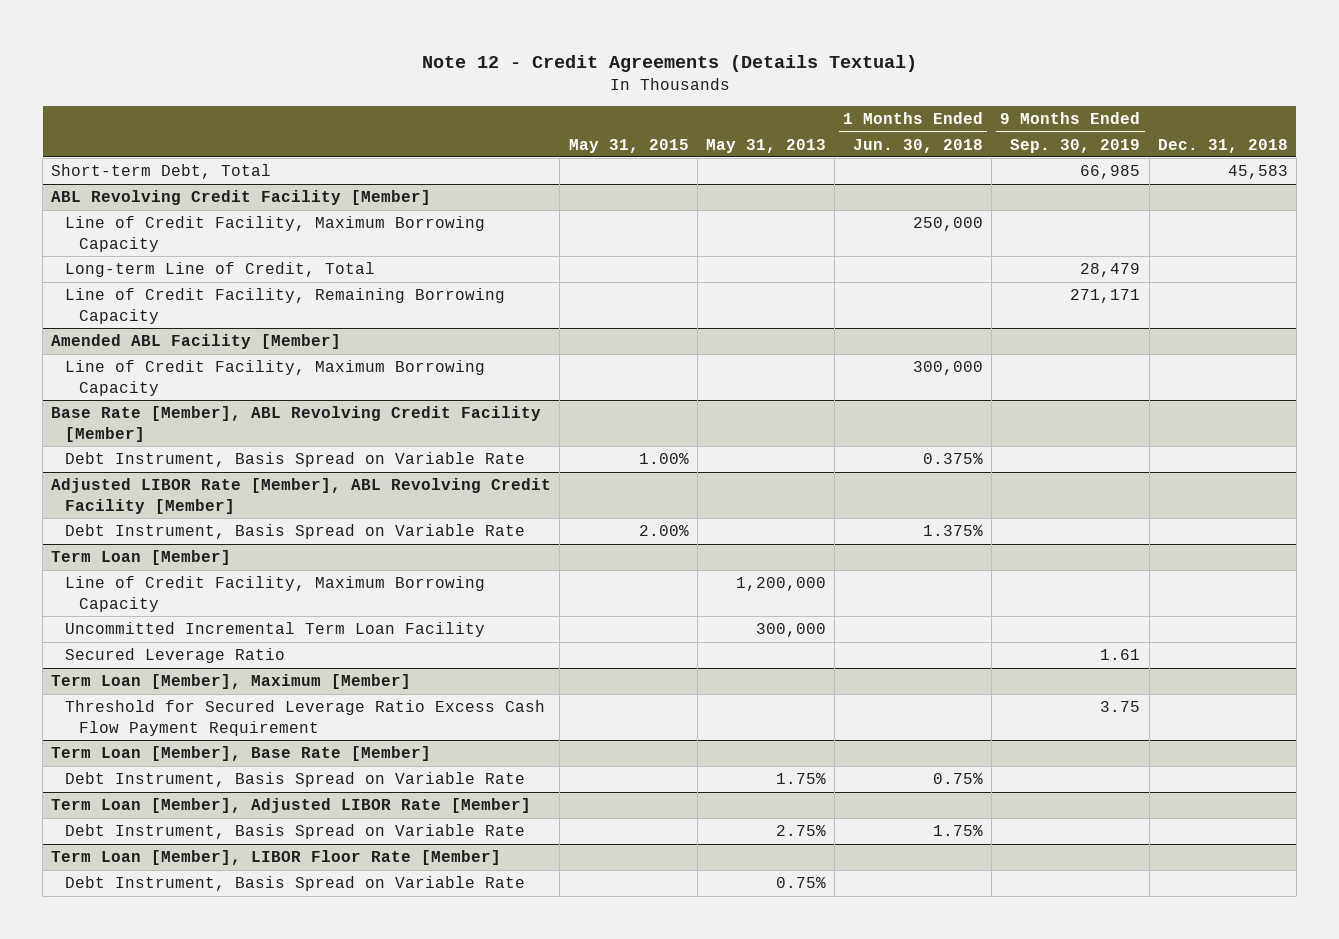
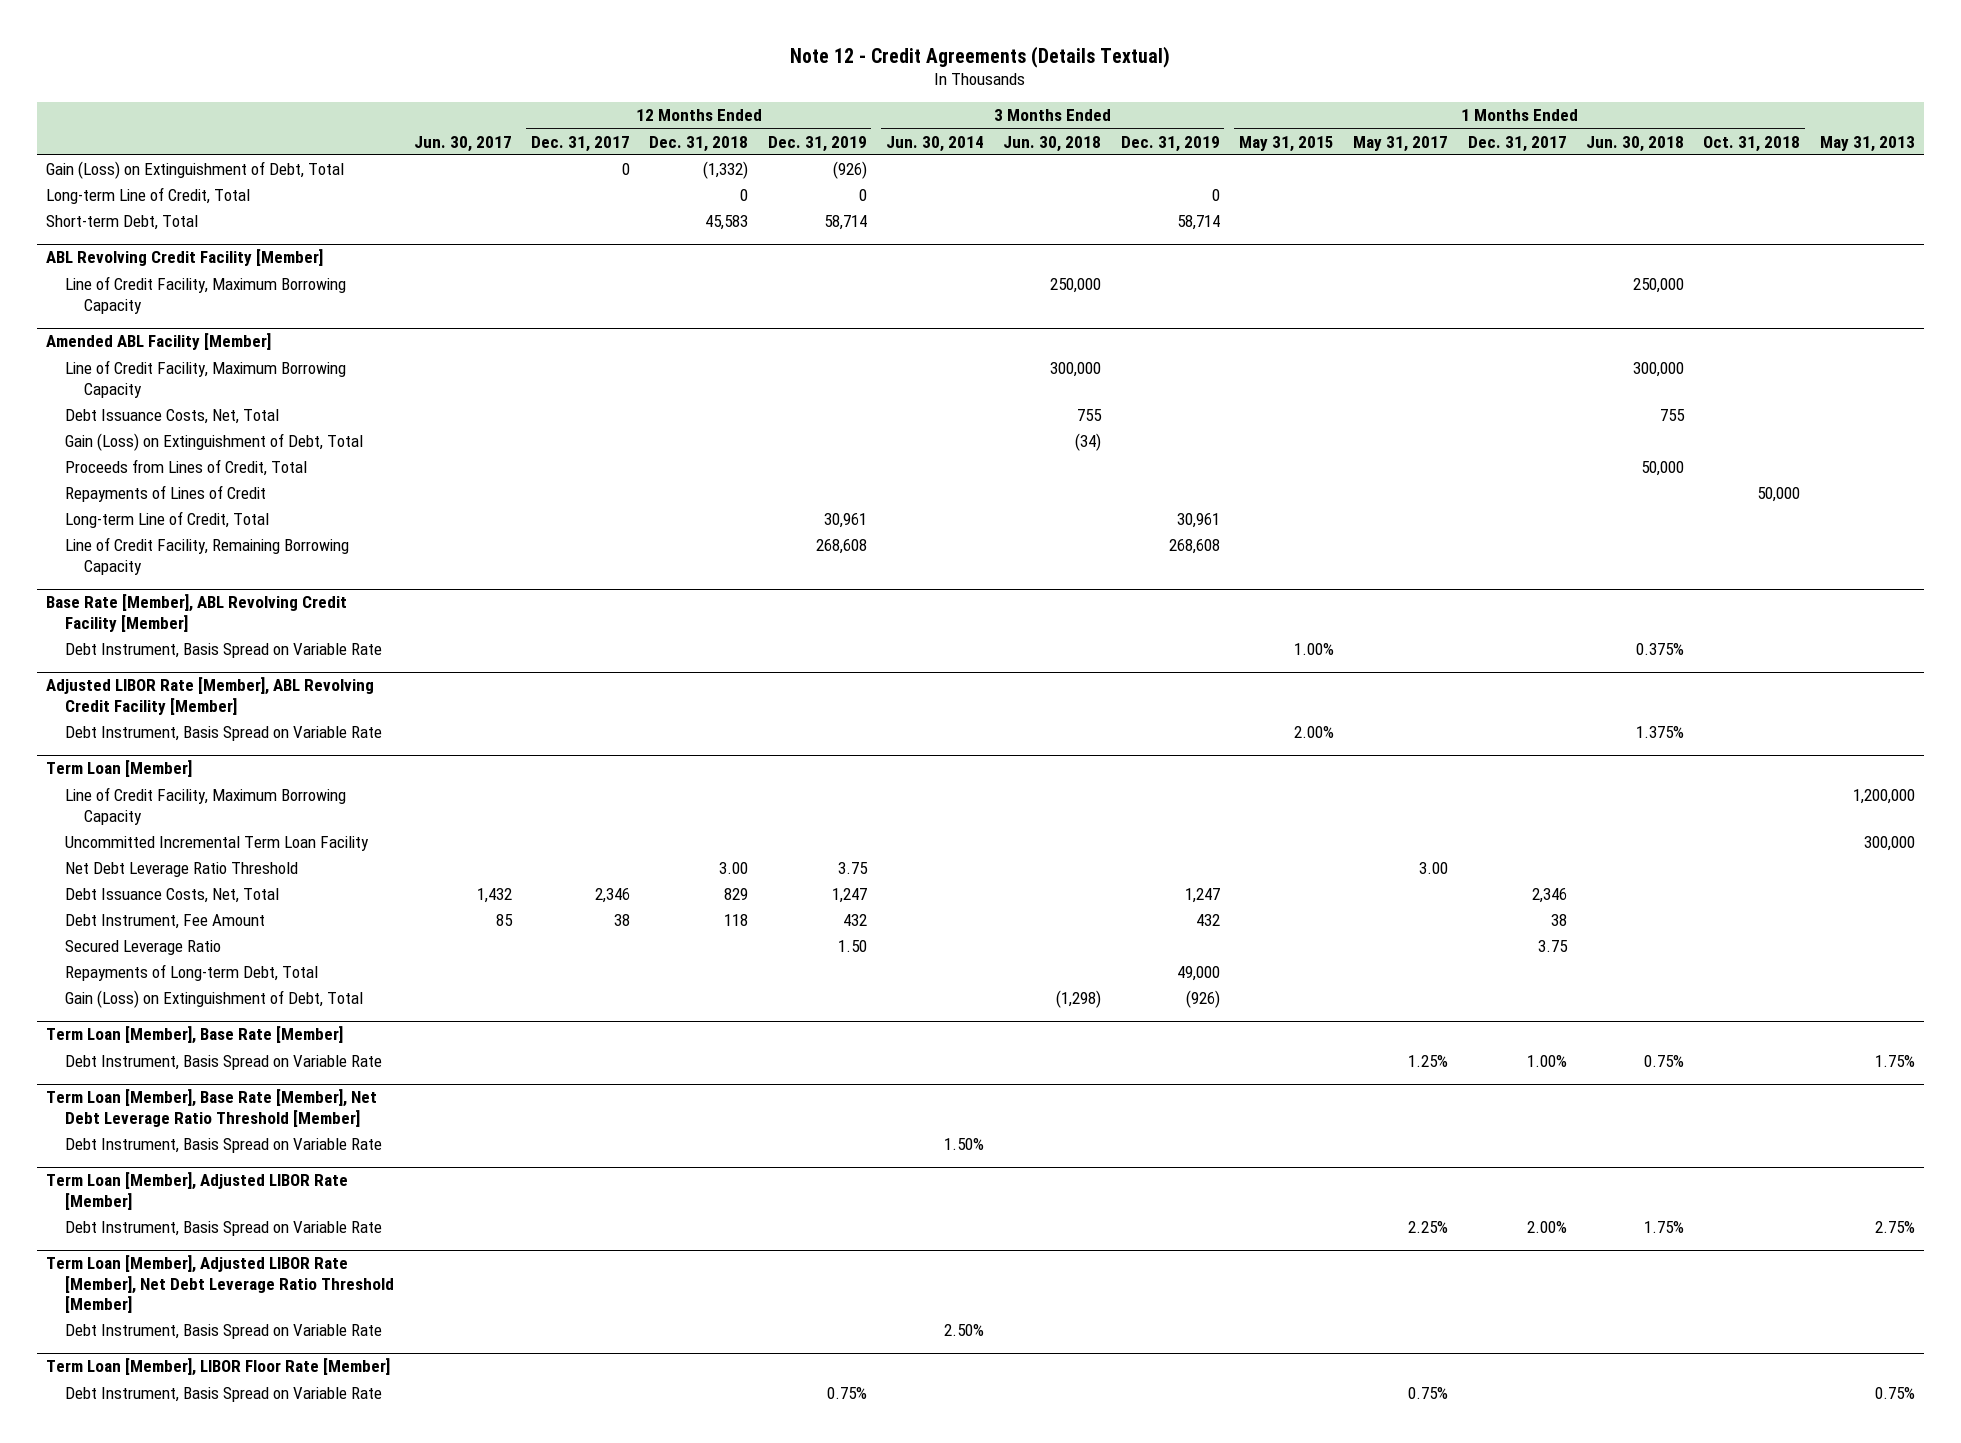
- | May 31, 2015 | May 31, 2013 | 1 Months Ended Jun. 30, 2018 | 9 Months Ended Sep. 30, 2019 | Dec. 31, 2018
+ | Jun. 30, 2017 | 12 Months Ended Dec. 31, 2017 | 12 Months Ended Dec. 31, 2018 | 12 Months Ended Dec. 31, 2019 | 3 Months Ended Jun. 30, 2014 | 3 Months Ended Jun. 30, 2018 | 3 Months Ended Dec. 31, 2019 | 1 Months Ended May 31, 2015 | 1 Months Ended May 31, 2017 | 1 Months Ended Dec. 31, 2017 | 1 Months Ended Jun. 30, 2018 | 1 Months Ended Oct. 31, 2018 | May 31, 2013
+ Gain (Loss) on Extinguishment of Debt, Total | | 0 | (1,332) | (926) | | | | | | | | |
+ Long-term Line of Credit, Total | | | 0 | 0 | | | 0 | | | | | |
@ ABL Revolving Credit Facility [Member]
- Long-term Line of Credit, Total | | | | 28,479 |
- Line of Credit Facility, Remaining Borrowing Capacity | | | | 271,171 |
@ Amended ABL Facility [Member]
+ Debt Issuance Costs, Net, Total | | | | | | 755 | | | | | 755 | |
+ Gain (Loss) on Extinguishment of Debt, Total | | | | | | (34) | | | | | | |
+ Proceeds from Lines of Credit, Total | | | | | | | | | | | 50,000 | |
+ Repayments of Lines of Credit | | | | | | | | | | | | 50,000 |
+ Long-term Line of Credit, Total | | | | 30,961 | | | 30,961 | | | | | |
+ Line of Credit Facility, Remaining Borrowing Capacity | | | | 268,608 | | | 268,608 | | | | | |
@ Term Loan [Member]
+ Net Debt Leverage Ratio Threshold | | | 3.00 | 3.75 | | | | | 3.00 | | | |
+ Debt Issuance Costs, Net, Total | 1,432 | 2,346 | 829 | 1,247 | | | 1,247 | | | 2,346 | | |
+ Debt Instrument, Fee Amount | 85 | 38 | 118 | 432 | | | 432 | | | 38 | | |
- Term Loan [Member], Maximum [Member]
- Threshold for Secured Leverage Ratio Excess Cash Flow Payment Requirement | | | | 3.75 |
@ Term Loan [Member]
+ Repayments of Long-term Debt, Total | | | | | | | 49,000 | | | | | |
+ Gain (Loss) on Extinguishment of Debt, Total | | | | | | (1,298) | (926) | | | | | |
+ Term Loan [Member], Base Rate [Member], Net Debt Leverage Ratio Threshold [Member]
+ Debt Instrument, Basis Spread on Variable Rate | | | | | 1.50% | | | | | | | |
+ Term Loan [Member], Adjusted LIBOR Rate [Member], Net Debt Leverage Ratio Threshold [Member]
+ Debt Instrument, Basis Spread on Variable Rate | | | | | 2.50% | | | | | | | |

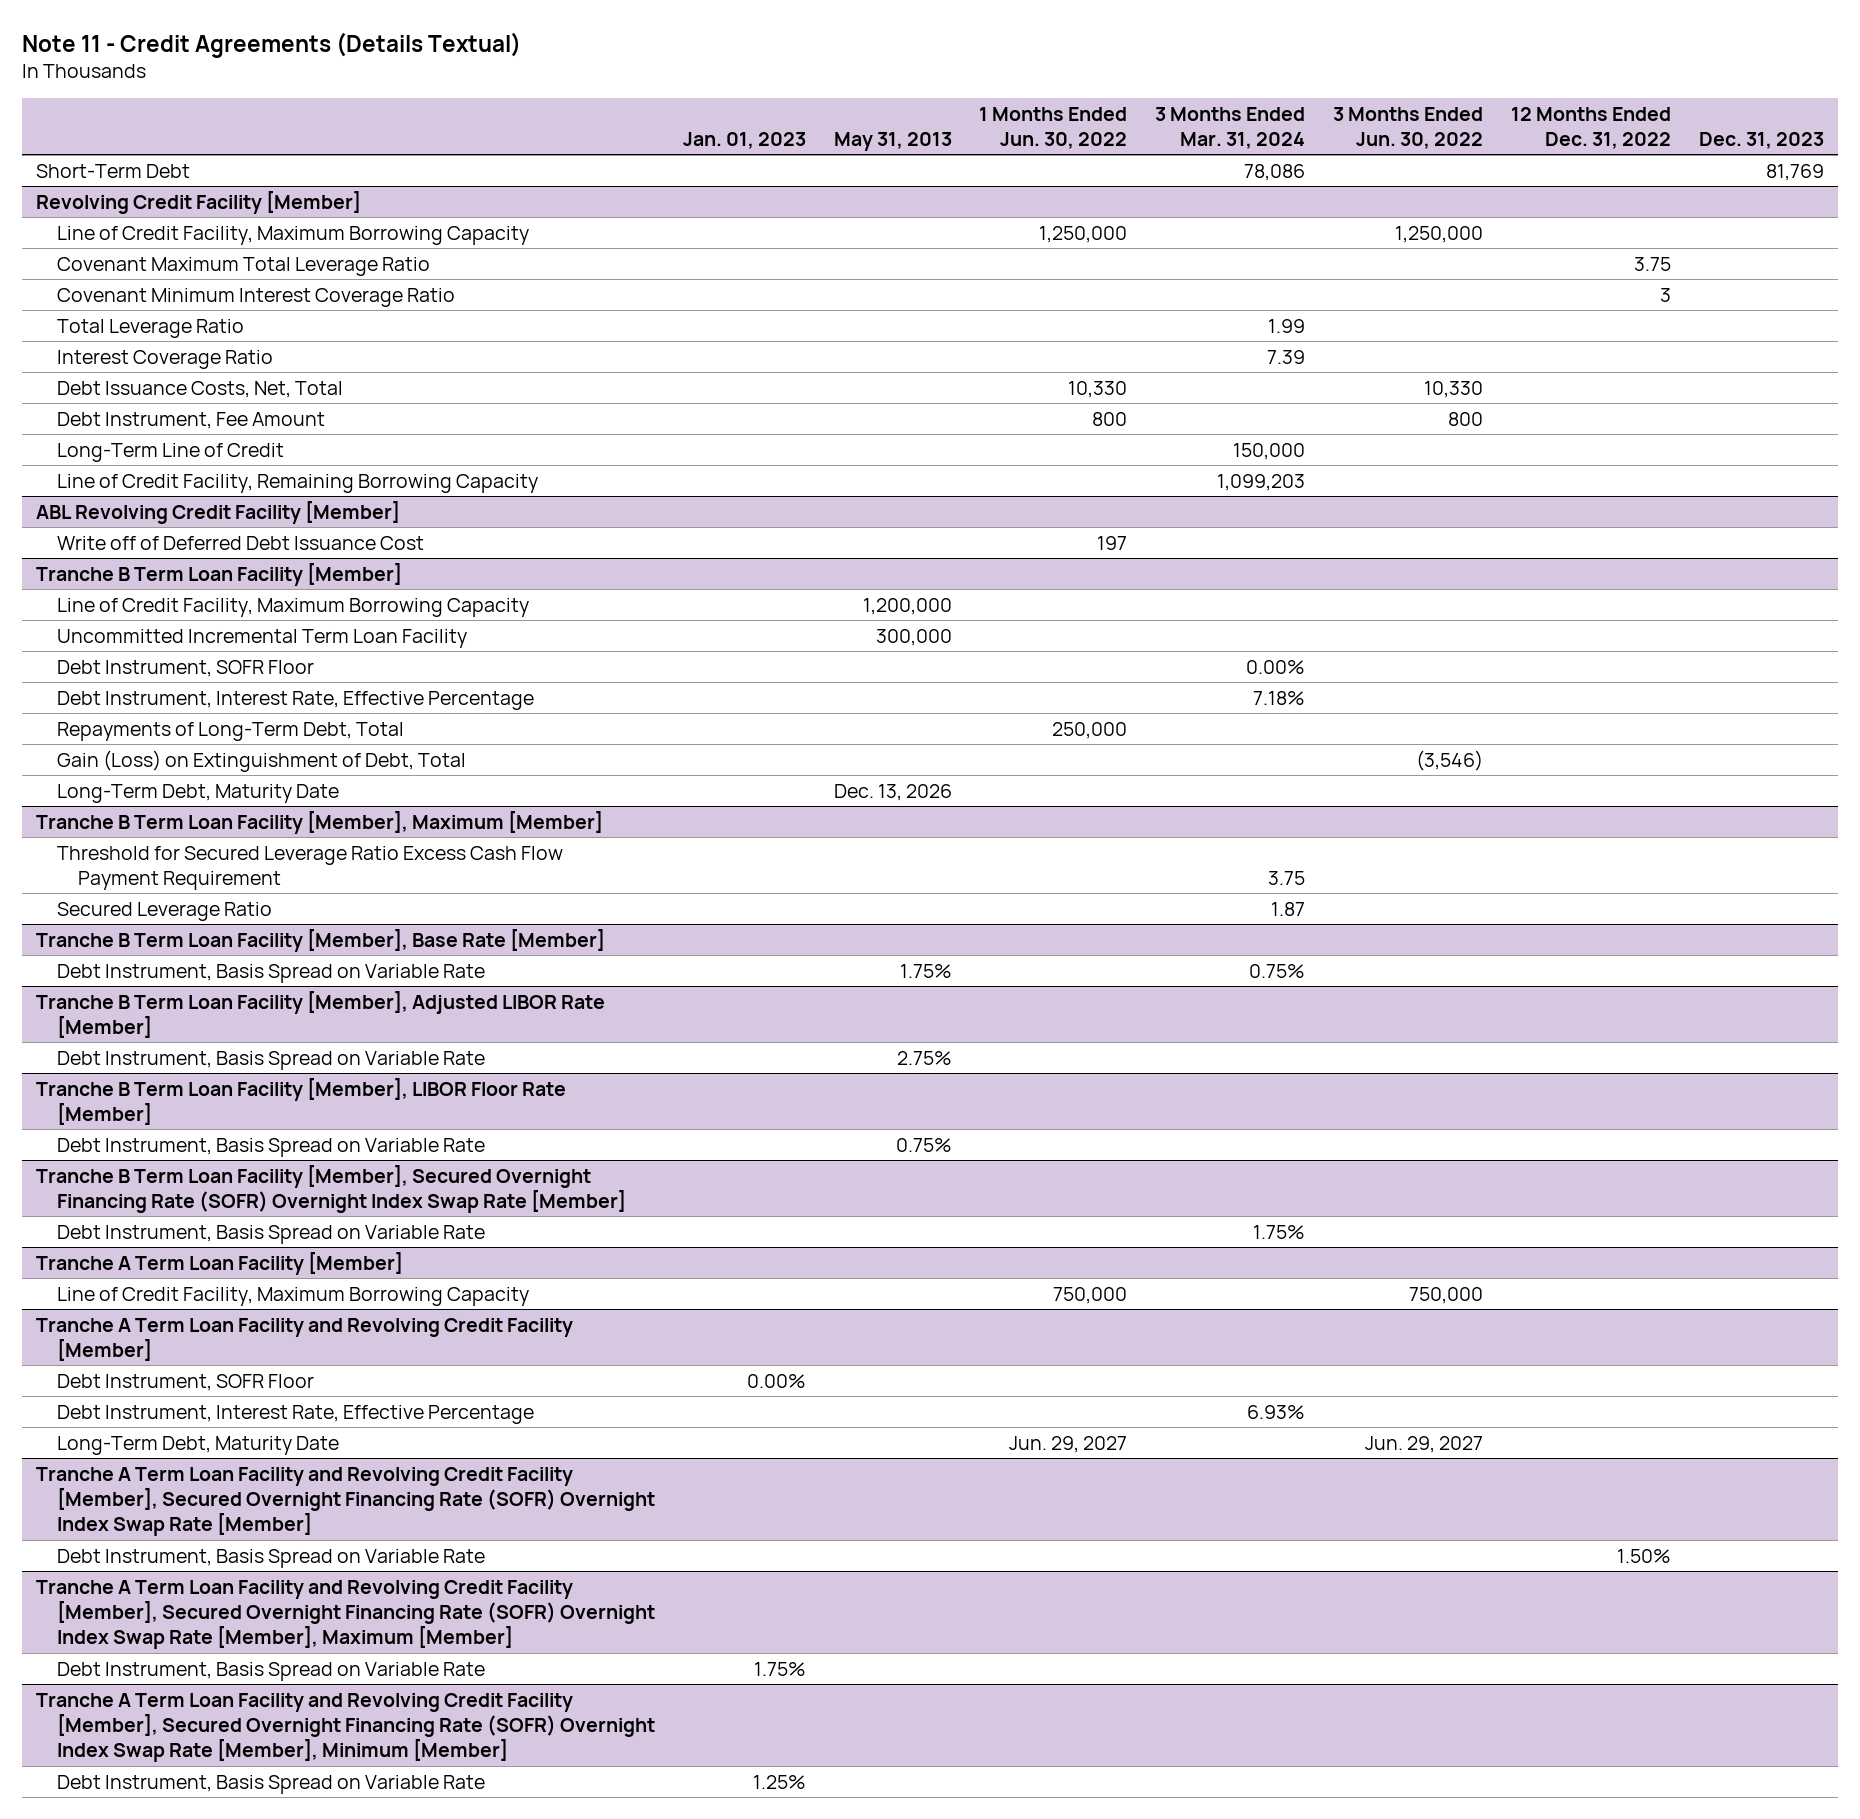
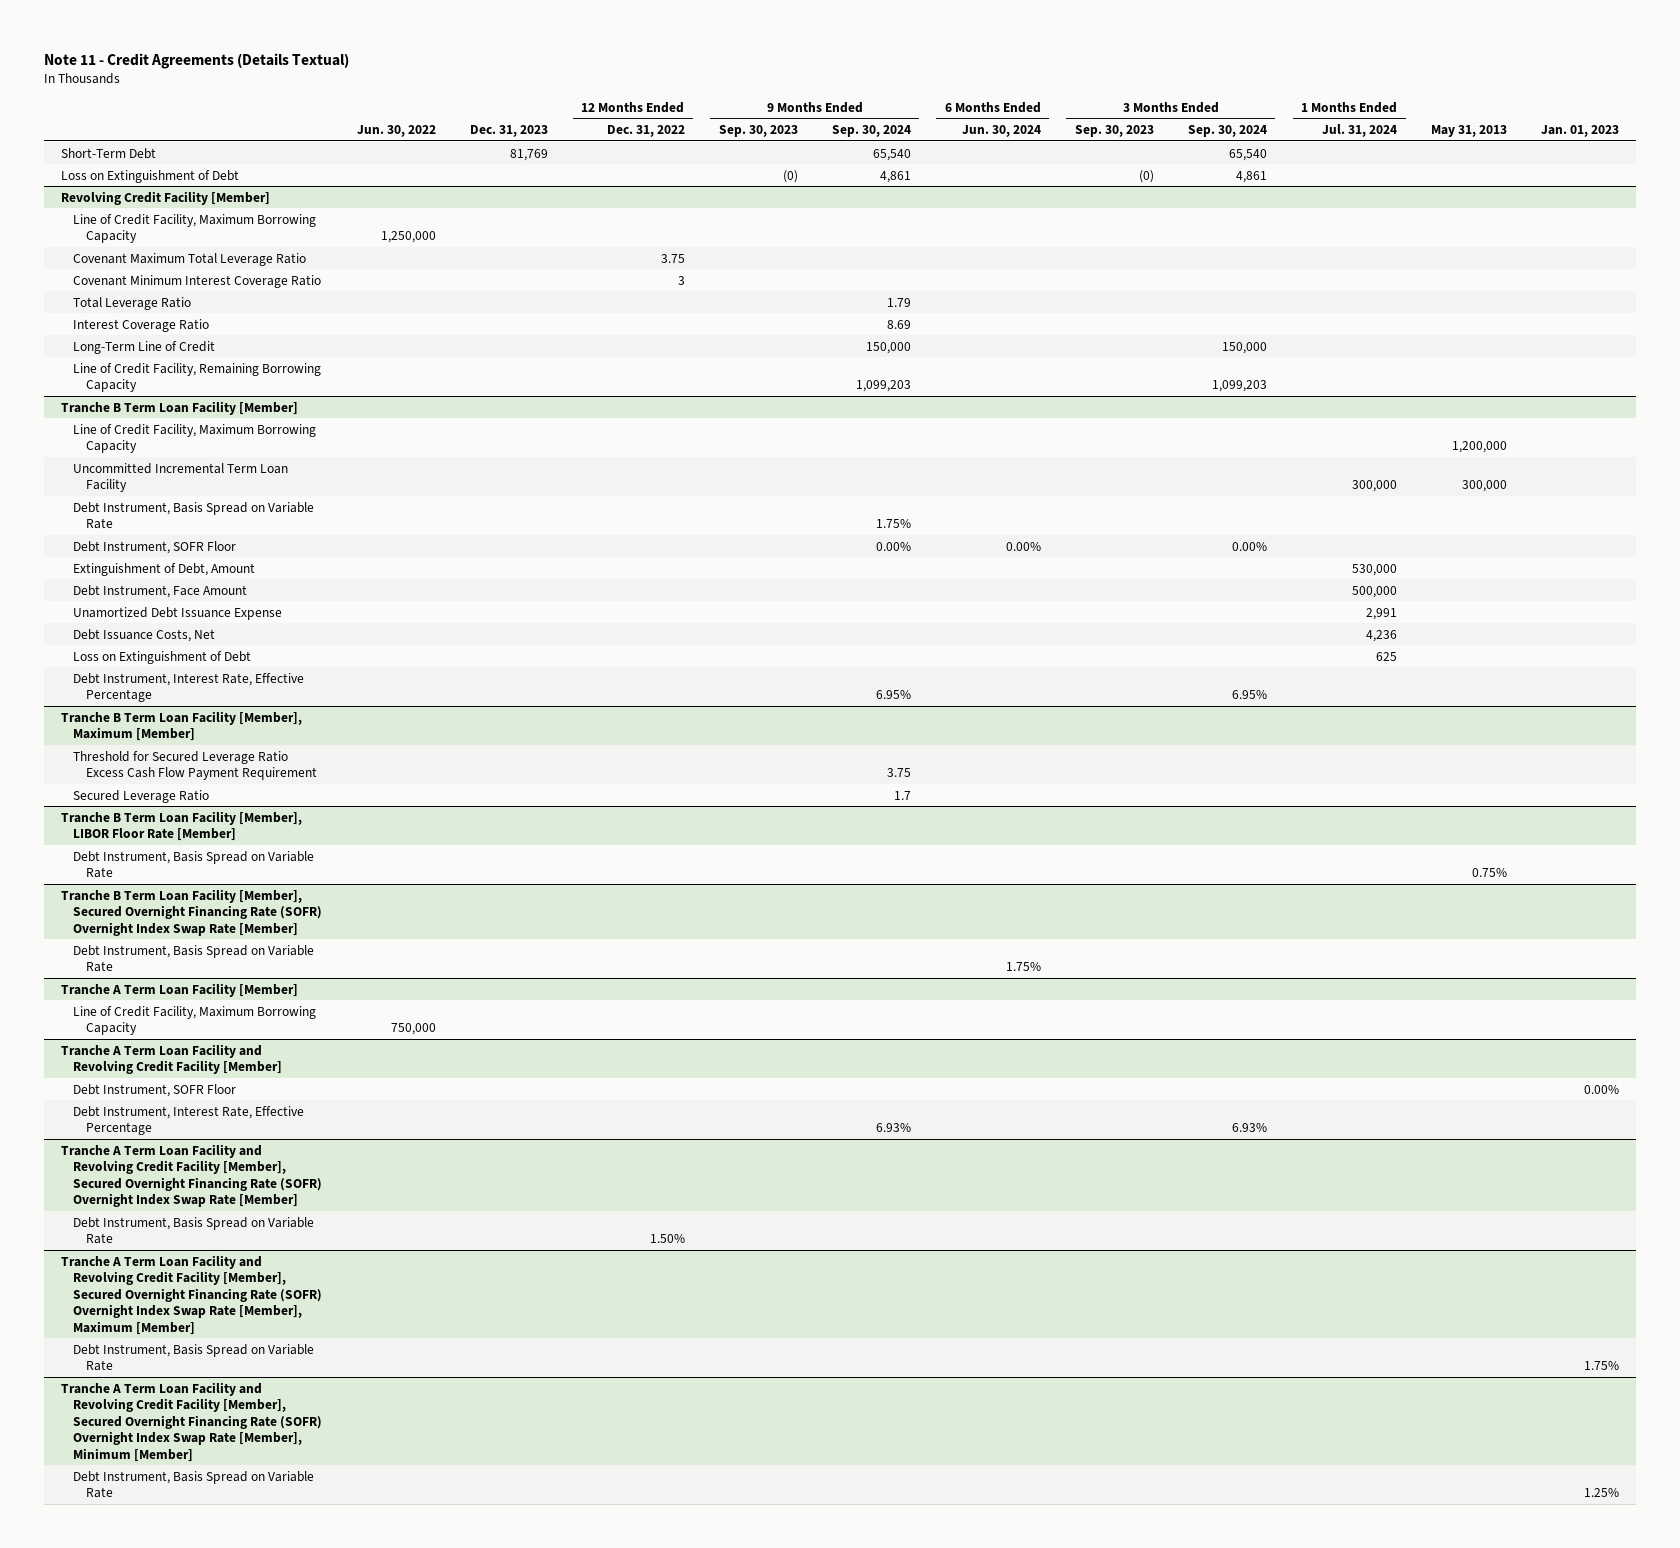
- | Jan. 01, 2023 | May 31, 2013 | 1 Months Ended Jun. 30, 2022 | 3 Months Ended Mar. 31, 2024 | 3 Months Ended Jun. 30, 2022 | 12 Months Ended Dec. 31, 2022 | Dec. 31, 2023
+ | Jun. 30, 2022 | Dec. 31, 2023 | 12 Months Ended Dec. 31, 2022 | 9 Months Ended Sep. 30, 2023 | 9 Months Ended Sep. 30, 2024 | 6 Months Ended Jun. 30, 2024 | 3 Months Ended Sep. 30, 2023 | 3 Months Ended Sep. 30, 2024 | 1 Months Ended Jul. 31, 2024 | May 31, 2013 | Jan. 01, 2023
+ Loss on Extinguishment of Debt | | | | (0) | 4,861 | | (0) | 4,861 | | |
@ Revolving Credit Facility [Member]
- Debt Issuance Costs, Net, Total | | | 10,330 | | 10,330 | |
- Debt Instrument, Fee Amount | | | 800 | | 800 | |
- ABL Revolving Credit Facility [Member]
- Write off of Deferred Debt Issuance Cost | | | 197 | | | |
@ Tranche B Term Loan Facility [Member]
+ Debt Instrument, Basis Spread on Variable Rate | | | | | 1.75% | | | | | |
+ Extinguishment of Debt, Amount | | | | | | | | | 530,000 | |
+ Debt Instrument, Face Amount | | | | | | | | | 500,000 | |
+ Unamortized Debt Issuance Expense | | | | | | | | | 2,991 | |
+ Debt Issuance Costs, Net | | | | | | | | | 4,236 | |
+ Loss on Extinguishment of Debt | | | | | | | | | 625 | |
- Repayments of Long-Term Debt, Total | | | 250,000 | | | |
- Gain (Loss) on Extinguishment of Debt, Total | | | | | (3,546) | |
- Long-Term Debt, Maturity Date | | Dec. 13, 2026 | | | | |
- Tranche B Term Loan Facility [Member], Base Rate [Member]
- Debt Instrument, Basis Spread on Variable Rate | | 1.75% | | 0.75% | | |
- Tranche B Term Loan Facility [Member], Adjusted LIBOR Rate [Member]
- Debt Instrument, Basis Spread on Variable Rate | | 2.75% | | | | |
@ Tranche A Term Loan Facility and Revolving Credit Facility [Member]
- Long-Term Debt, Maturity Date | | | Jun. 29, 2027 | | Jun. 29, 2027 | |

